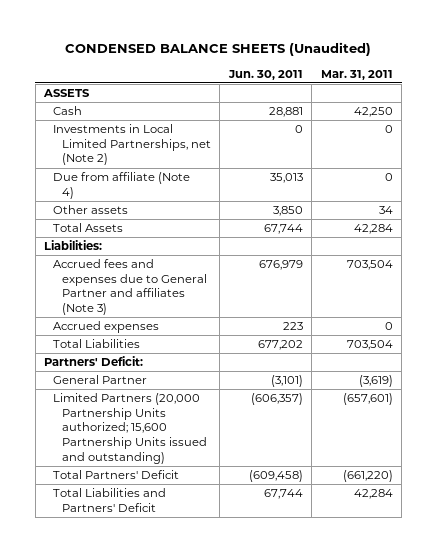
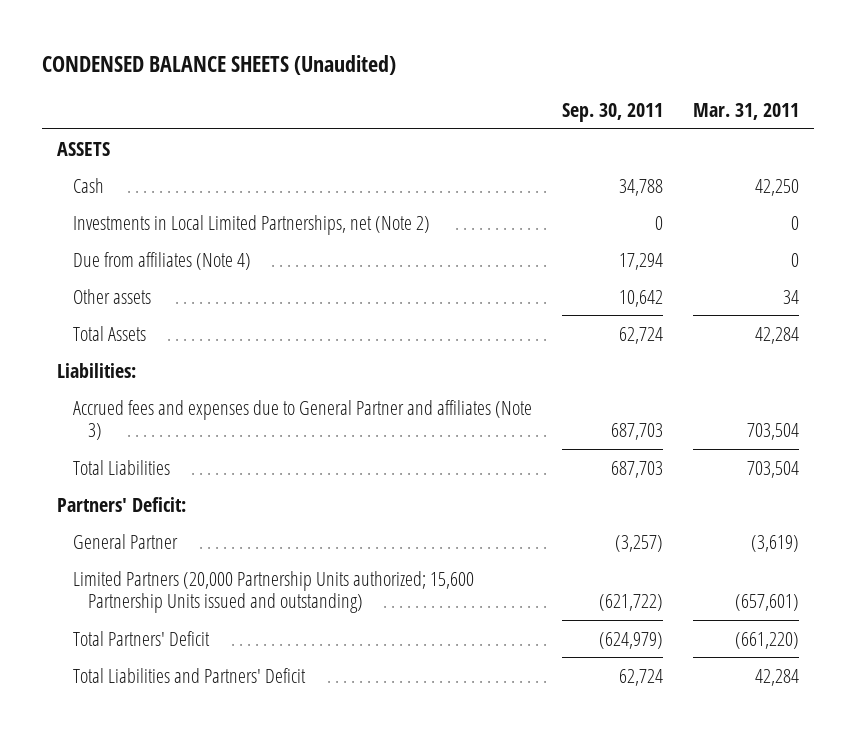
- | Jun. 30, 2011 | Mar. 31, 2011
+ | Sep. 30, 2011 | Mar. 31, 2011
- Due from affiliate (Note 4) | 35,013 | 0
+ Due from affiliates (Note 4) | 17,294 | 0
- Accrued expenses | 223 | 0

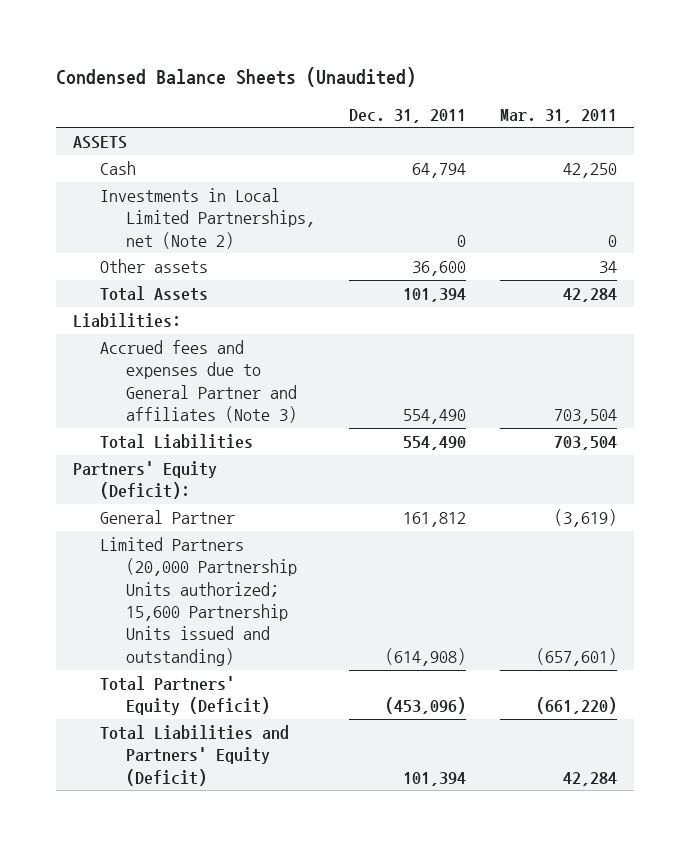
- CONDENSED BALANCE SHEETS (Unaudited)
+ Condensed Balance Sheets (Unaudited)
- | Sep. 30, 2011 | Mar. 31, 2011
+ | Dec. 31, 2011 | Mar. 31, 2011
- Due from affiliates (Note 4) | 17,294 | 0
- Partners' Deficit:
+ Partners' Equity (Deficit):
- Total Partners' Deficit | (624,979) | (661,220)
- Total Liabilities and Partners' Deficit | 62,724 | 42,284
+ Total Partners' Equity (Deficit) | (453,096) | (661,220)
+ Total Liabilities and Partners' Equity (Deficit) | 101,394 | 42,284

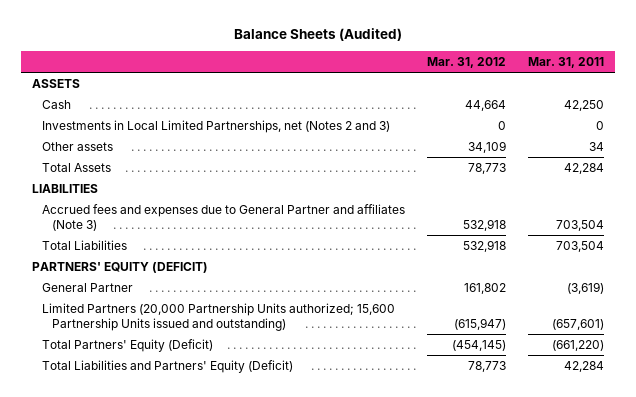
- Condensed Balance Sheets (Unaudited)
+ Balance Sheets (Audited)
- | Dec. 31, 2011 | Mar. 31, 2011
+ | Mar. 31, 2012 | Mar. 31, 2011
- Investments in Local Limited Partnerships, net (Note 2) | 0 | 0
+ Investments in Local Limited Partnerships, net (Notes 2 and 3) | 0 | 0
- Liabilities:
+ LIABILITIES
- Partners' Equity (Deficit):
+ PARTNERS' EQUITY (DEFICIT)

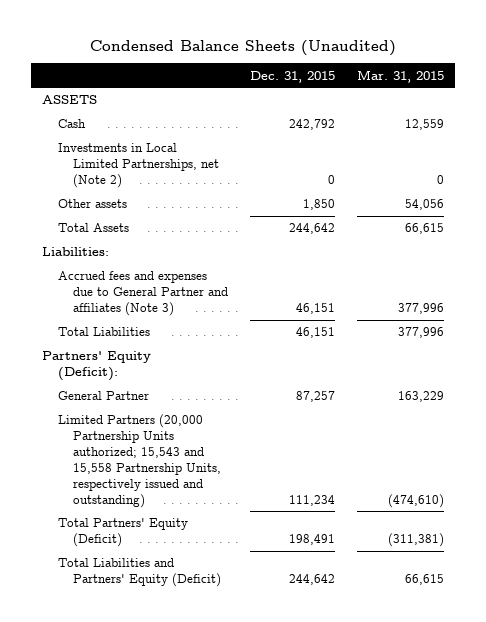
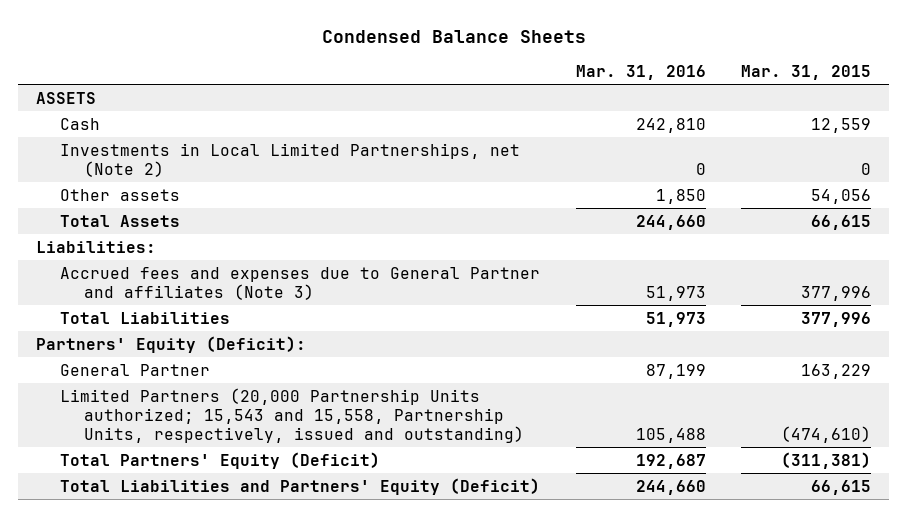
- Condensed Balance Sheets (Unaudited)
+ Condensed Balance Sheets
- | Dec. 31, 2015 | Mar. 31, 2015
+ | Mar. 31, 2016 | Mar. 31, 2015
- Limited Partners (20,000 Partnership Units authorized; 15,543 and 15,558 Partnership Units, respectively issued and outstanding) | 111,234 | (474,610)
+ Limited Partners (20,000 Partnership Units authorized; 15,543 and 15,558, Partnership Units, respectively, issued and outstanding) | 105,488 | (474,610)

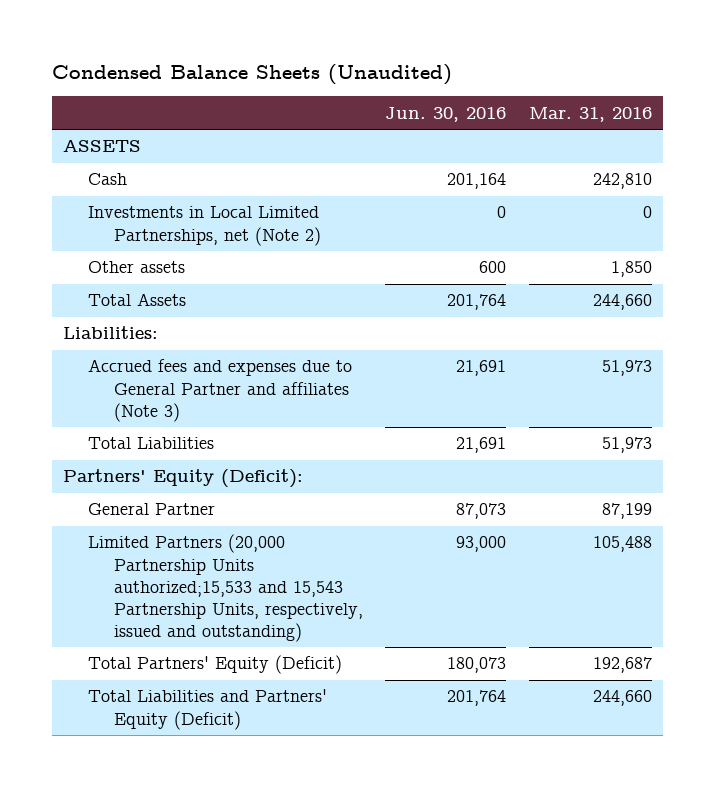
- Condensed Balance Sheets
+ Condensed Balance Sheets (Unaudited)
- | Mar. 31, 2016 | Mar. 31, 2015
+ | Jun. 30, 2016 | Mar. 31, 2016
- Limited Partners (20,000 Partnership Units authorized; 15,543 and 15,558, Partnership Units, respectively, issued and outstanding) | 105,488 | (474,610)
+ Limited Partners (20,000 Partnership Units authorized;15,533 and 15,543 Partnership Units, respectively, issued and outstanding) | 93,000 | 105,488

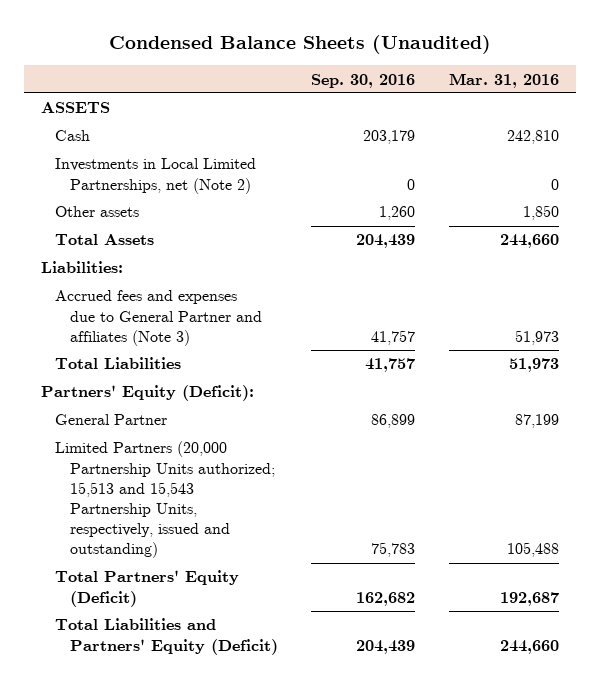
- | Jun. 30, 2016 | Mar. 31, 2016
+ | Sep. 30, 2016 | Mar. 31, 2016
- Limited Partners (20,000 Partnership Units authorized;15,533 and 15,543 Partnership Units, respectively, issued and outstanding) | 93,000 | 105,488
+ Limited Partners (20,000 Partnership Units authorized; 15,513 and 15,543 Partnership Units, respectively, issued and outstanding) | 75,783 | 105,488

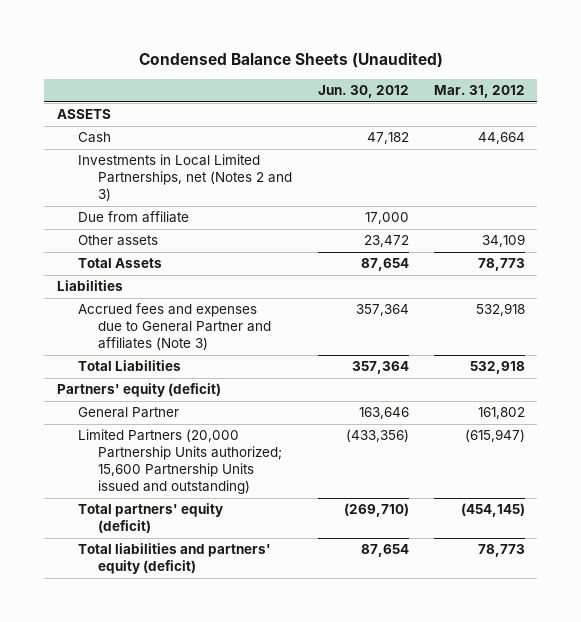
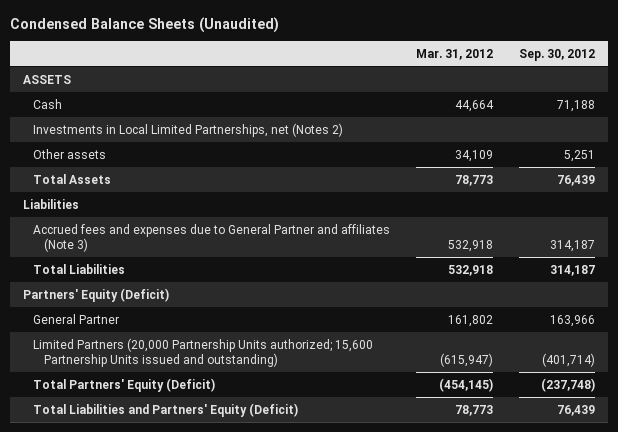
- | Jun. 30, 2012 | Mar. 31, 2012
+ | Mar. 31, 2012 | Sep. 30, 2012
- Investments in Local Limited Partnerships, net (Notes 2 and 3)
- Due from affiliate | 17,000 |
+ Investments in Local Limited Partnerships, net (Notes 2)
- Partners' equity (deficit)
+ Partners' Equity (Deficit)
- Total partners' equity (deficit) | (269,710) | (454,145)
- Total liabilities and partners' equity (deficit) | 87,654 | 78,773
+ Total Partners' Equity (Deficit) | (454,145) | (237,748)
+ Total Liabilities and Partners' Equity (Deficit) | 78,773 | 76,439

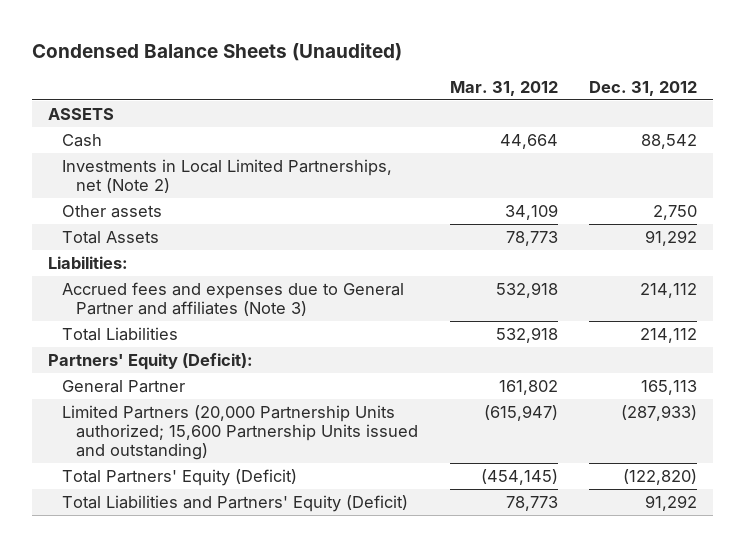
- | Mar. 31, 2012 | Sep. 30, 2012
+ | Mar. 31, 2012 | Dec. 31, 2012
- Investments in Local Limited Partnerships, net (Notes 2)
+ Investments in Local Limited Partnerships, net (Note 2)
- Liabilities
+ Liabilities:
- Partners' Equity (Deficit)
+ Partners' Equity (Deficit):

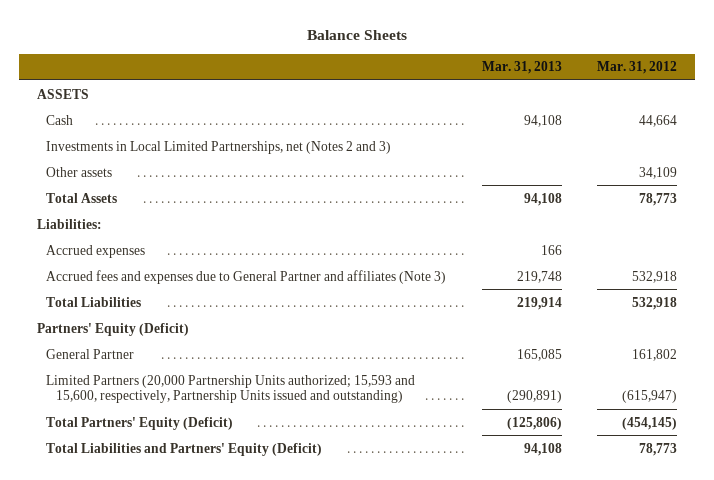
- Condensed Balance Sheets (Unaudited)
+ Balance Sheets
- | Mar. 31, 2012 | Dec. 31, 2012
+ | Mar. 31, 2013 | Mar. 31, 2012
- Investments in Local Limited Partnerships, net (Note 2)
+ Investments in Local Limited Partnerships, net (Notes 2 and 3)
+ Accrued expenses | 166 |
- Partners' Equity (Deficit):
+ Partners' Equity (Deficit)
- Limited Partners (20,000 Partnership Units authorized; 15,600 Partnership Units issued and outstanding) | (615,947) | (287,933)
+ Limited Partners (20,000 Partnership Units authorized; 15,593 and 15,600, respectively, Partnership Units issued and outstanding) | (290,891) | (615,947)

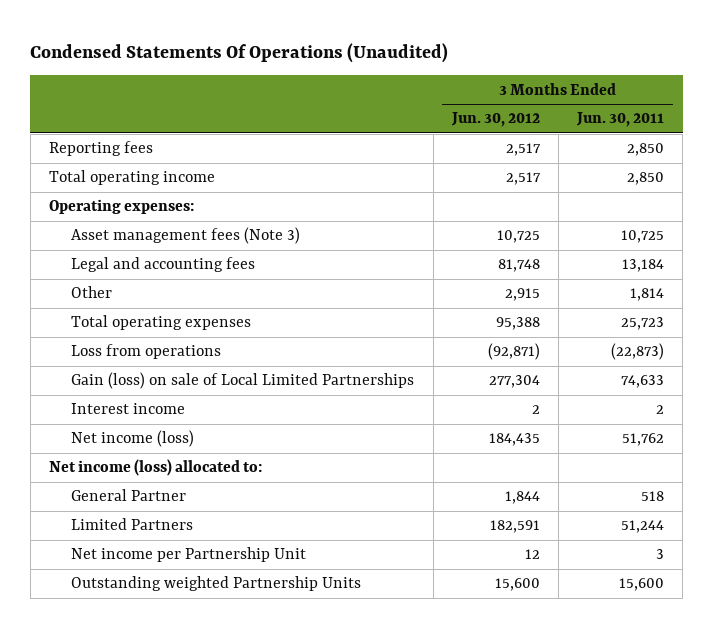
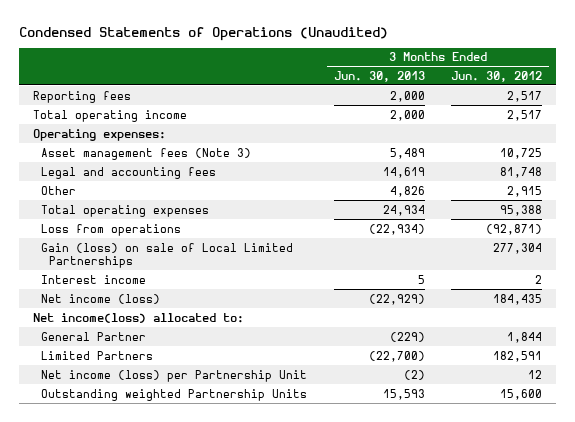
- Condensed Statements Of Operations (Unaudited)
+ Condensed Statements of Operations (Unaudited)
- | 3 Months Ended Jun. 30, 2012 | 3 Months Ended Jun. 30, 2011
+ | 3 Months Ended Jun. 30, 2013 | 3 Months Ended Jun. 30, 2012
- Net income (loss) allocated to:
+ Net income(loss) allocated to:
- Net income per Partnership Unit | 12 | 3
+ Net income (loss) per Partnership Unit | (2) | 12

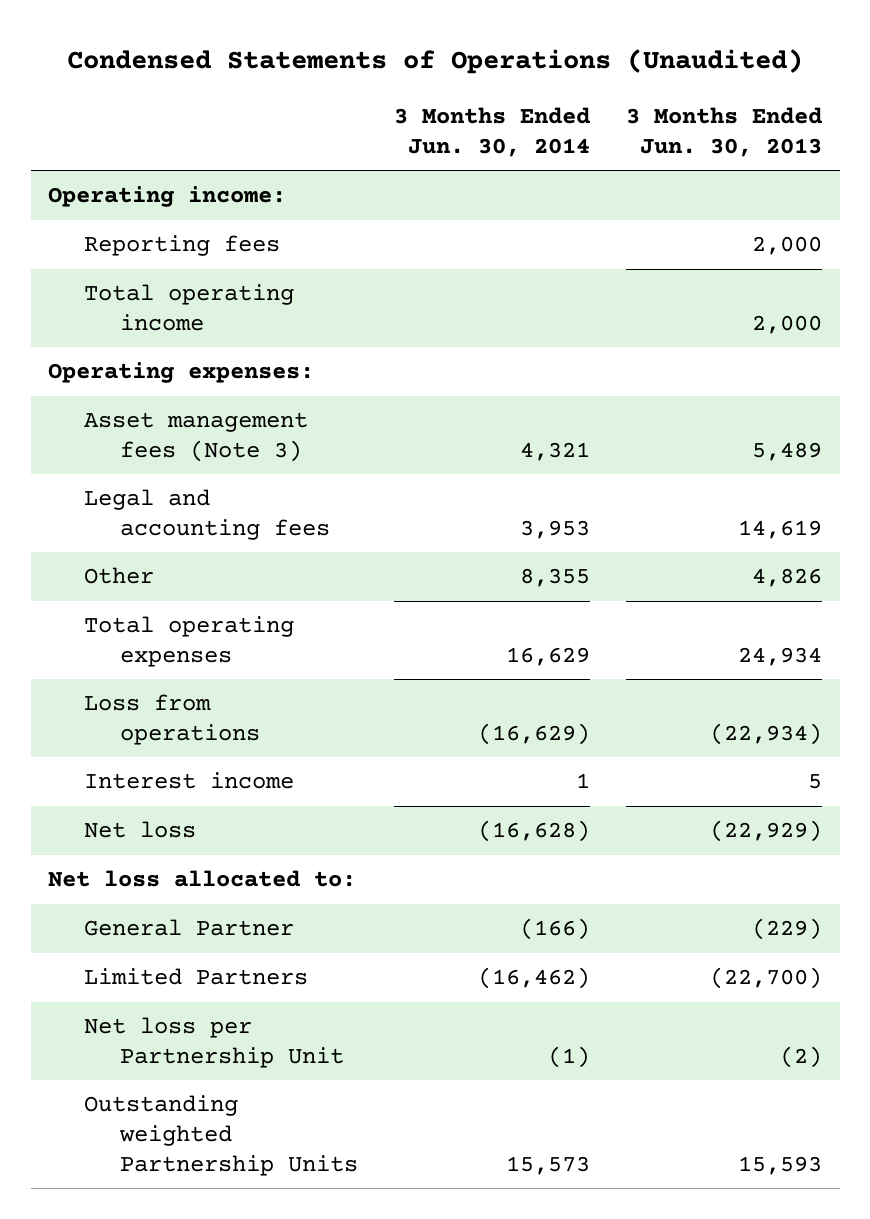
- | 3 Months Ended Jun. 30, 2013 | 3 Months Ended Jun. 30, 2012
+ | 3 Months Ended Jun. 30, 2014 | 3 Months Ended Jun. 30, 2013
+ Operating income:
- Gain (loss) on sale of Local Limited Partnerships | | 277,304
- Net income (loss) | (22,929) | 184,435
- Net income(loss) allocated to:
+ Net loss | (16,628) | (22,929)
+ Net loss allocated to:
- Net income (loss) per Partnership Unit | (2) | 12
+ Net loss per Partnership Unit | (1) | (2)

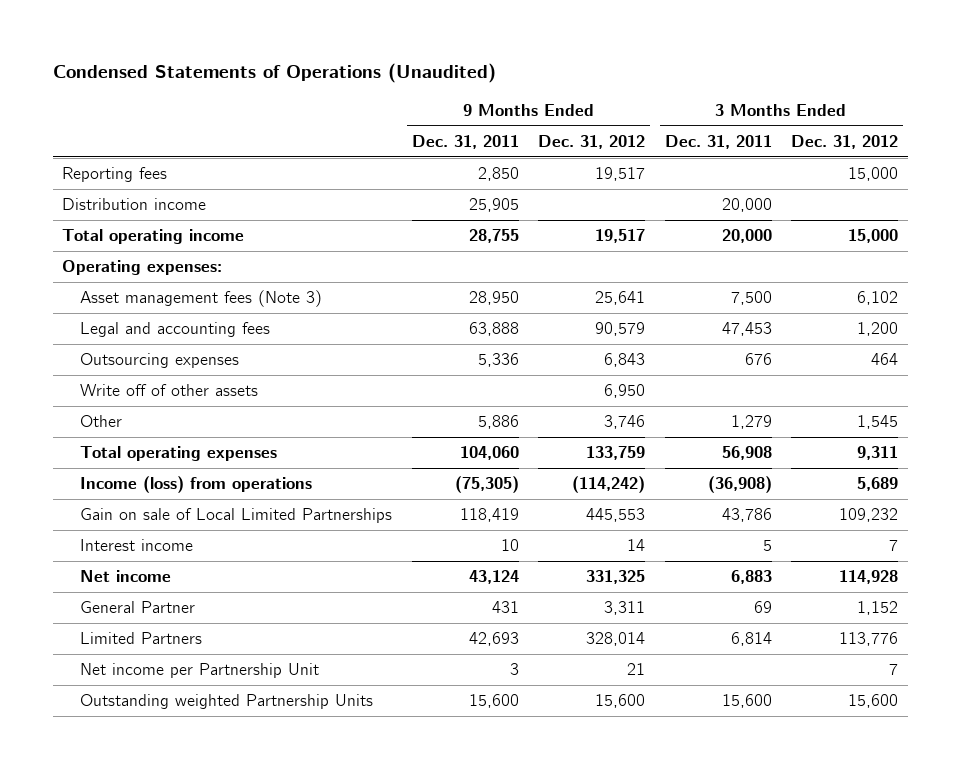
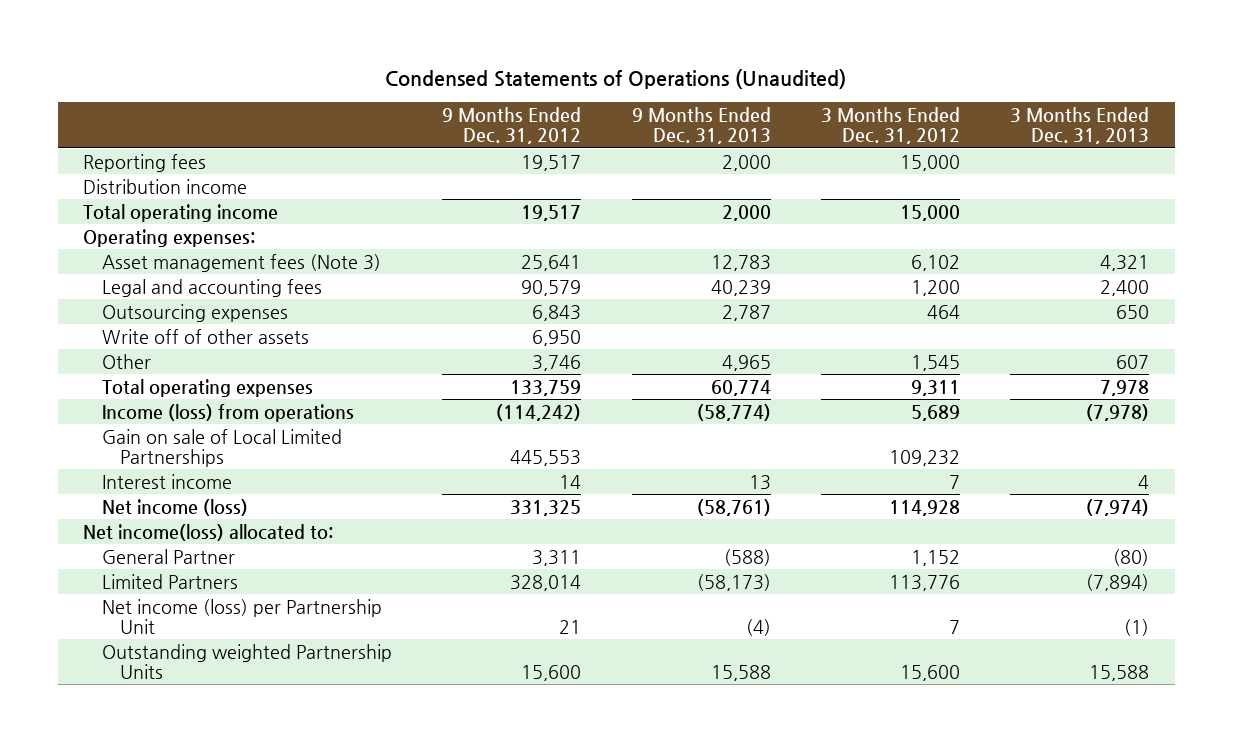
- | 9 Months Ended Dec. 31, 2011 | 9 Months Ended Dec. 31, 2012 | 3 Months Ended Dec. 31, 2011 | 3 Months Ended Dec. 31, 2012
+ | 9 Months Ended Dec. 31, 2012 | 9 Months Ended Dec. 31, 2013 | 3 Months Ended Dec. 31, 2012 | 3 Months Ended Dec. 31, 2013
- Net income | 43,124 | 331,325 | 6,883 | 114,928
+ Net income (loss) | 331,325 | (58,761) | 114,928 | (7,974)
+ Net income(loss) allocated to:
- Net income per Partnership Unit | 3 | 21 | | 7
+ Net income (loss) per Partnership Unit | 21 | (4) | 7 | (1)

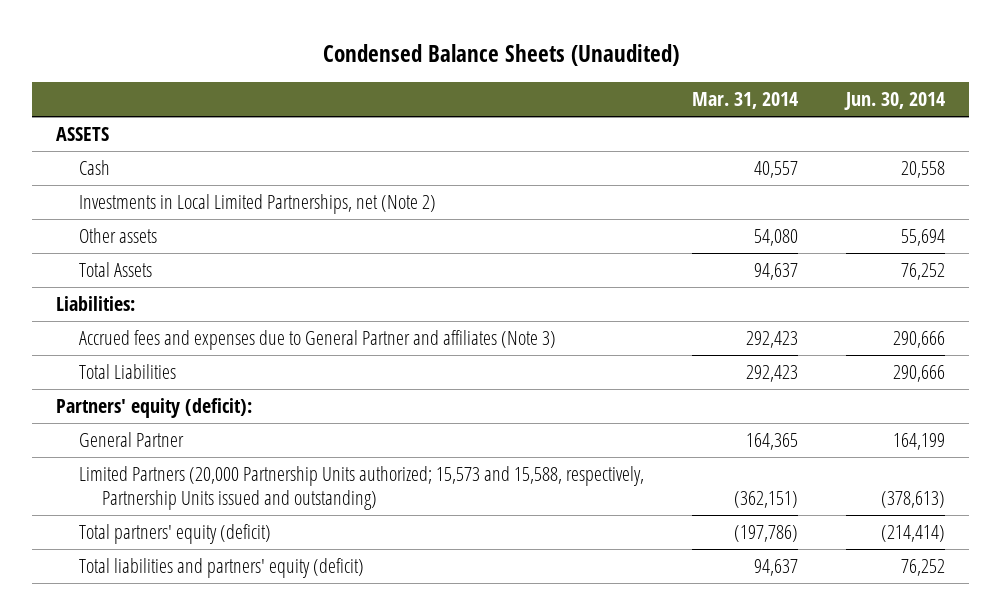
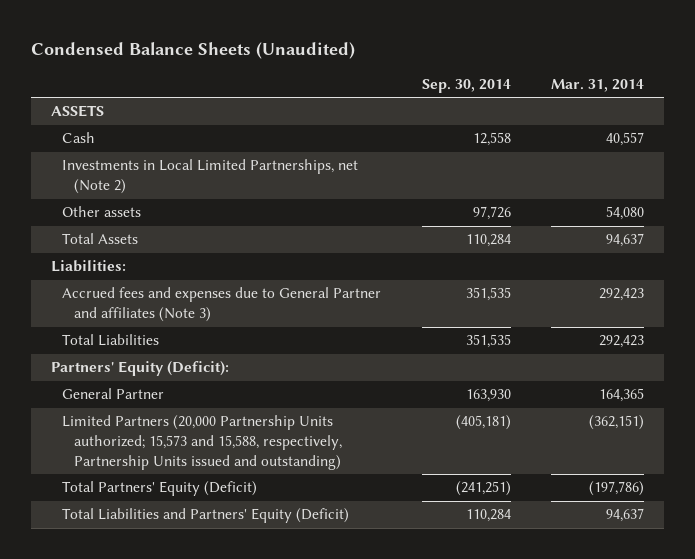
- | Mar. 31, 2014 | Jun. 30, 2014
+ | Sep. 30, 2014 | Mar. 31, 2014
- Partners' equity (deficit):
+ Partners' Equity (Deficit):
- Total partners' equity (deficit) | (197,786) | (214,414)
- Total liabilities and partners' equity (deficit) | 94,637 | 76,252
+ Total Partners' Equity (Deficit) | (241,251) | (197,786)
+ Total Liabilities and Partners' Equity (Deficit) | 110,284 | 94,637

